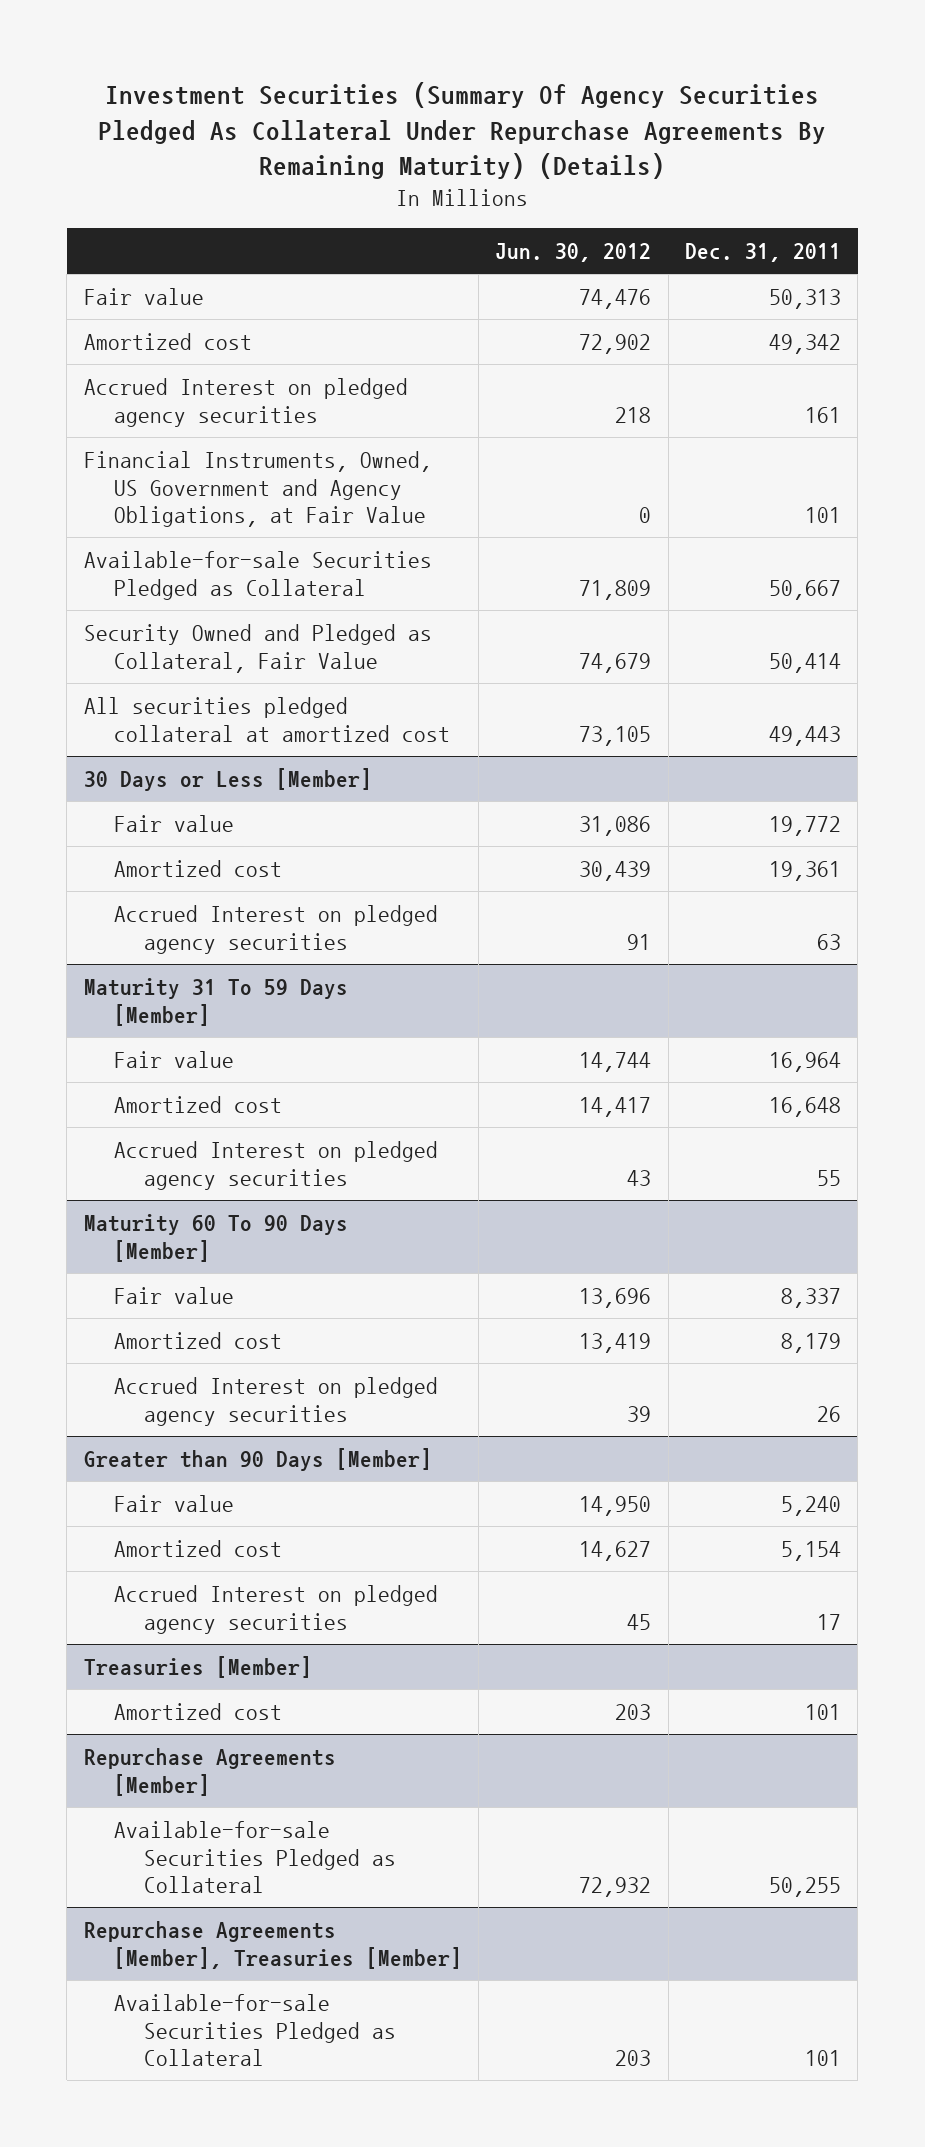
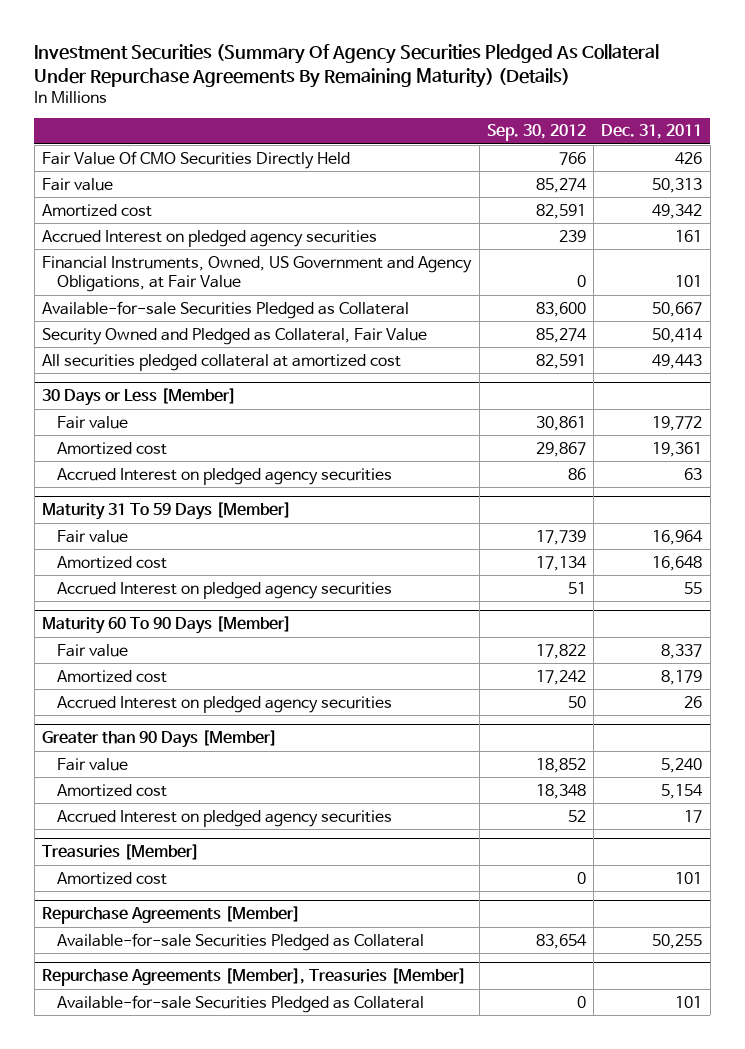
- | Jun. 30, 2012 | Dec. 31, 2011
+ | Sep. 30, 2012 | Dec. 31, 2011
+ Fair Value Of CMO Securities Directly Held | 766 | 426

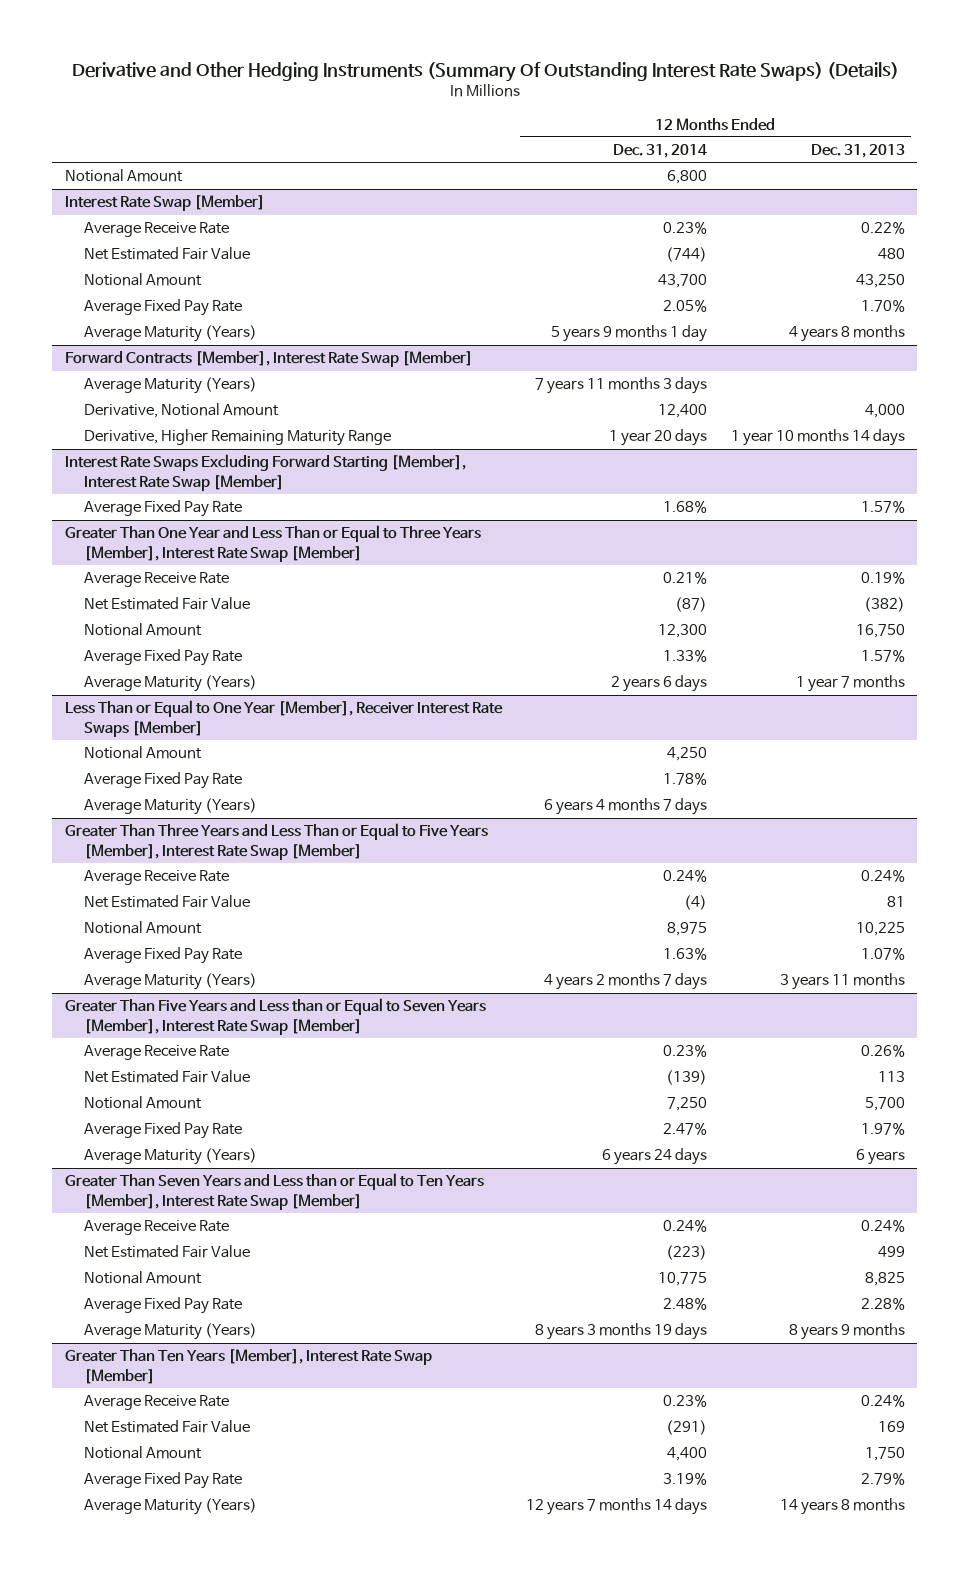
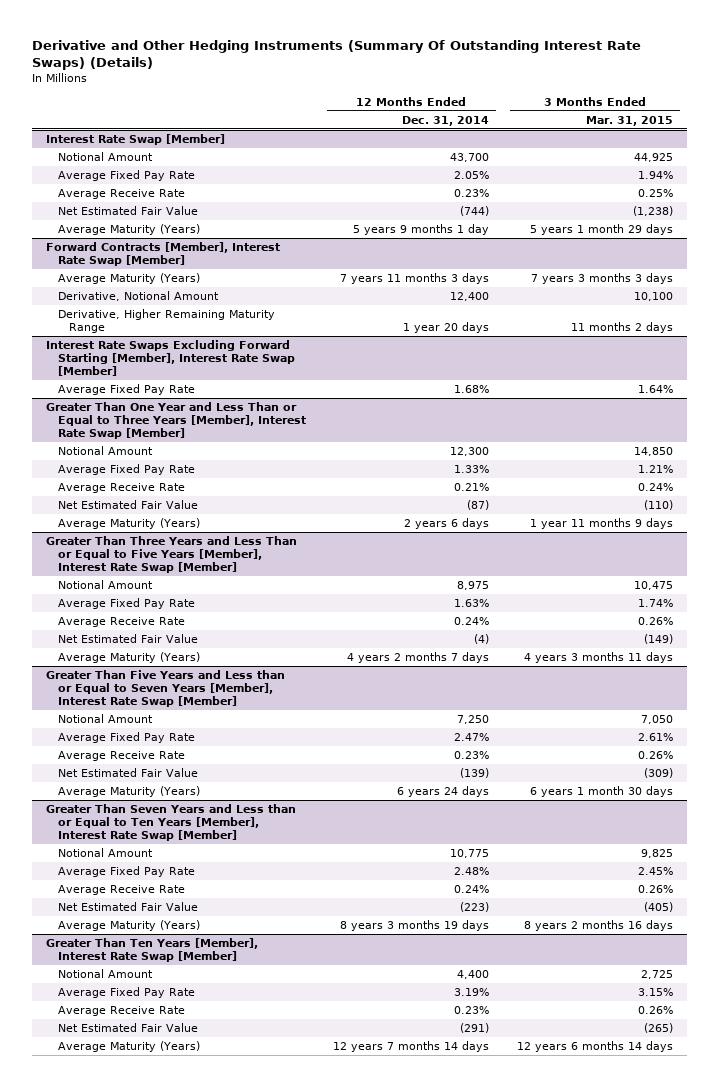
- | 12 Months Ended Dec. 31, 2014 | 12 Months Ended Dec. 31, 2013
+ | 12 Months Ended Dec. 31, 2014 | 3 Months Ended Mar. 31, 2015
- Notional Amount | 6,800 |
@ Interest Rate Swap [Member]
moved down: Average Receive Rate | 0.23% | 0.25%
moved down: Net Estimated Fair Value | (744) | (1,238)
@ Greater Than One Year and Less Than or Equal to Three Years [Member], Interest Rate Swap [Member]
moved down: Average Receive Rate | 0.21% | 0.24%
moved down: Net Estimated Fair Value | (87) | (110)
- Less Than or Equal to One Year [Member], Receiver Interest Rate Swaps [Member]
- Notional Amount | 4,250 |
- Average Fixed Pay Rate | 1.78% |
- Average Maturity (Years) | 6 years 4 months 7 days |
@ Greater Than Three Years and Less Than or Equal to Five Years [Member], Interest Rate Swap [Member]
moved down: Average Receive Rate | 0.24% | 0.26%
moved down: Net Estimated Fair Value | (4) | (149)
@ Greater Than Five Years and Less than or Equal to Seven Years [Member], Interest Rate Swap [Member]
moved down: Average Receive Rate | 0.23% | 0.26%
moved down: Net Estimated Fair Value | (139) | (309)
@ Greater Than Seven Years and Less than or Equal to Ten Years [Member], Interest Rate Swap [Member]
moved down: Average Receive Rate | 0.24% | 0.26%
moved down: Net Estimated Fair Value | (223) | (405)
@ Greater Than Ten Years [Member], Interest Rate Swap [Member]
moved down: Average Receive Rate | 0.23% | 0.26%
moved down: Net Estimated Fair Value | (291) | (265)

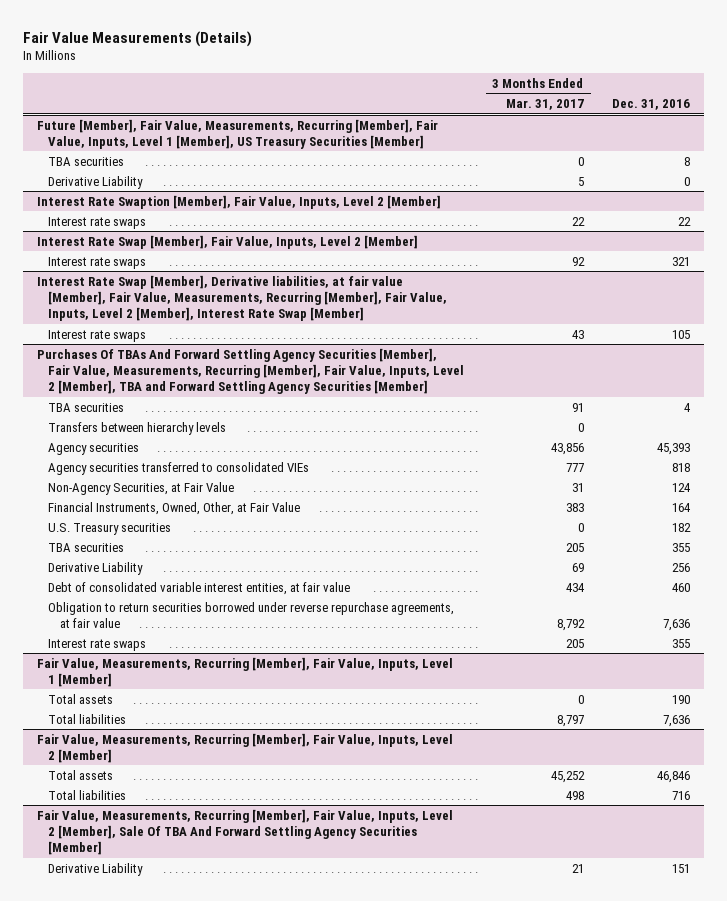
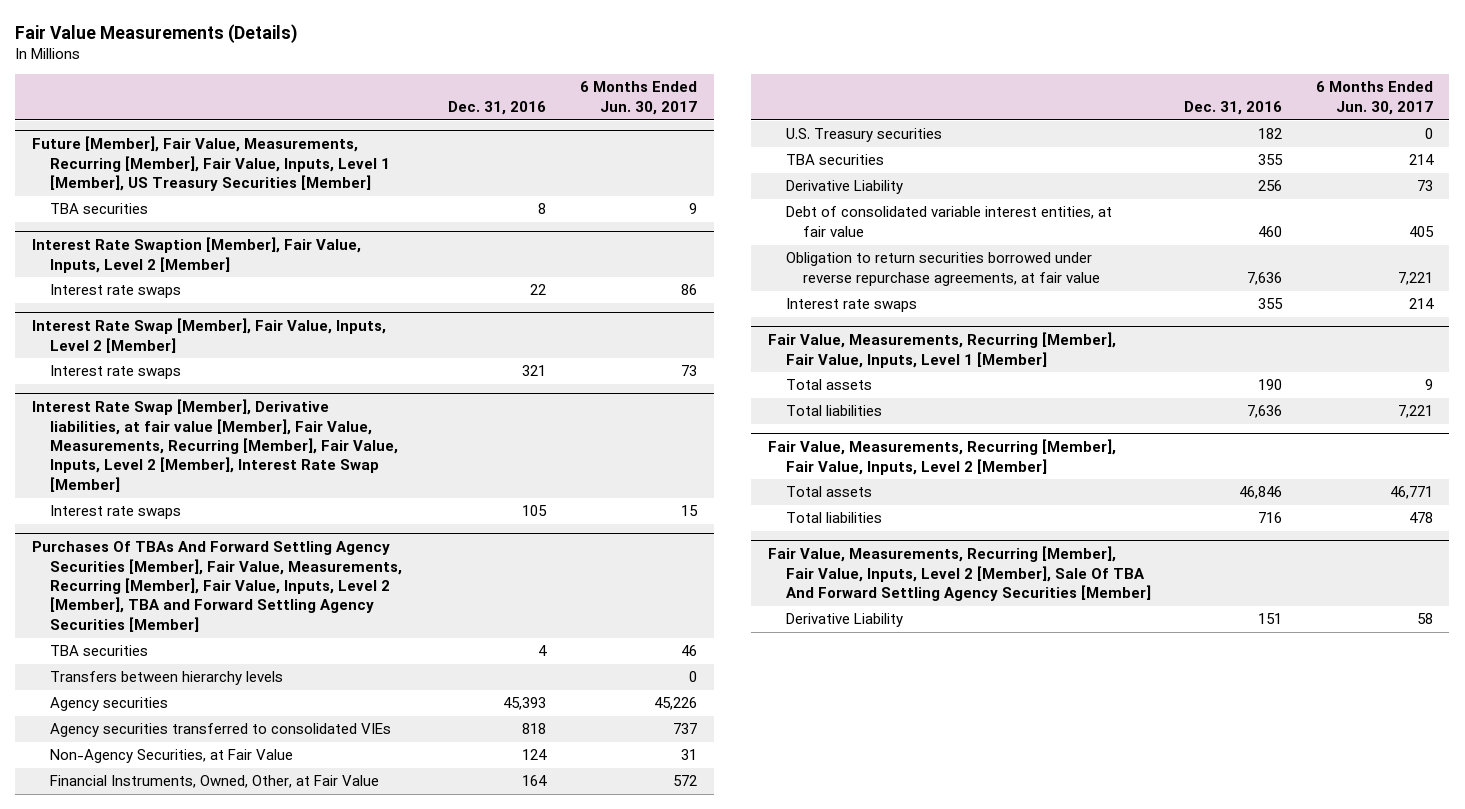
- | 3 Months Ended Mar. 31, 2017 | Dec. 31, 2016
+ | Dec. 31, 2016 | 6 Months Ended Jun. 30, 2017
@ Future [Member], Fair Value, Measurements, Recurring [Member], Fair Value, Inputs, Level 1 [Member], US Treasury Securities [Member]
- Derivative Liability | 5 | 0

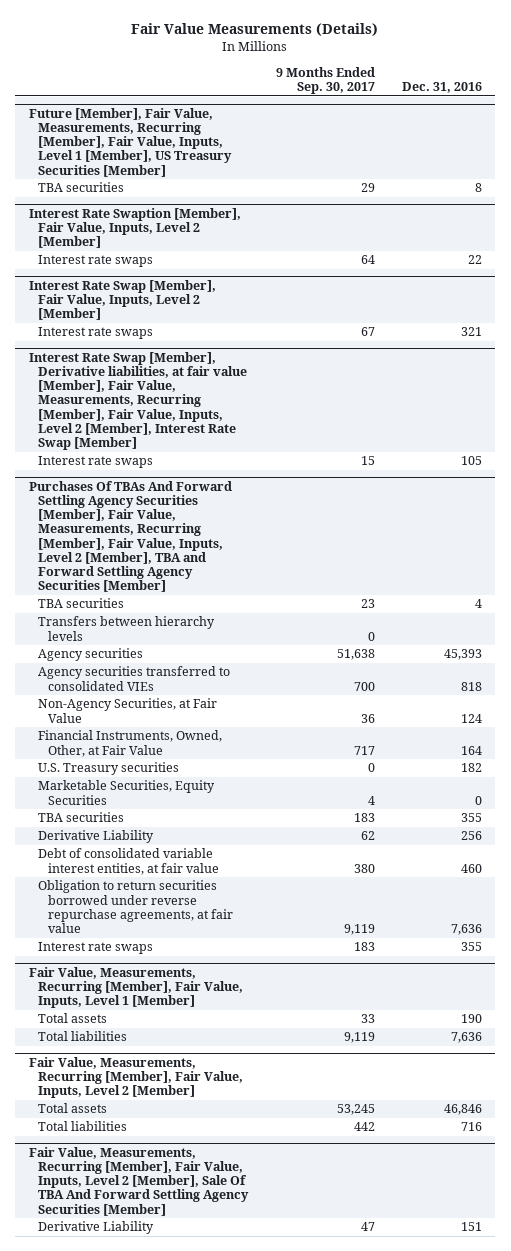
- | Dec. 31, 2016 | 6 Months Ended Jun. 30, 2017
+ | 9 Months Ended Sep. 30, 2017 | Dec. 31, 2016
@ Purchases Of TBAs And Forward Settling Agency Securities [Member], Fair Value, Measurements, Recurring [Member], Fair Value, Inputs, Level 2 [Member], TBA and Forward Settling Agency Securities [Member]
+ Marketable Securities, Equity Securities | 4 | 0

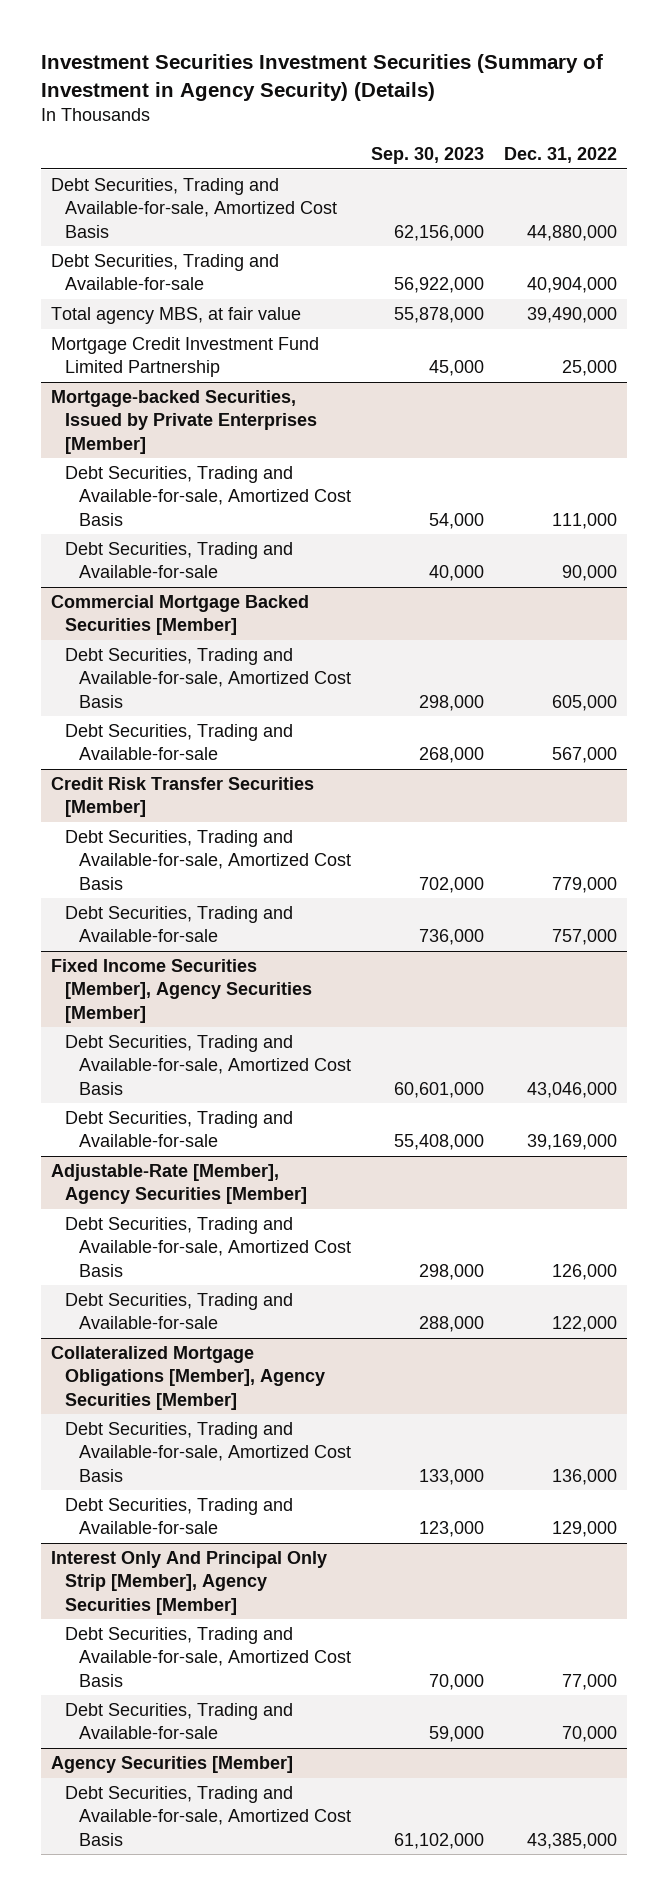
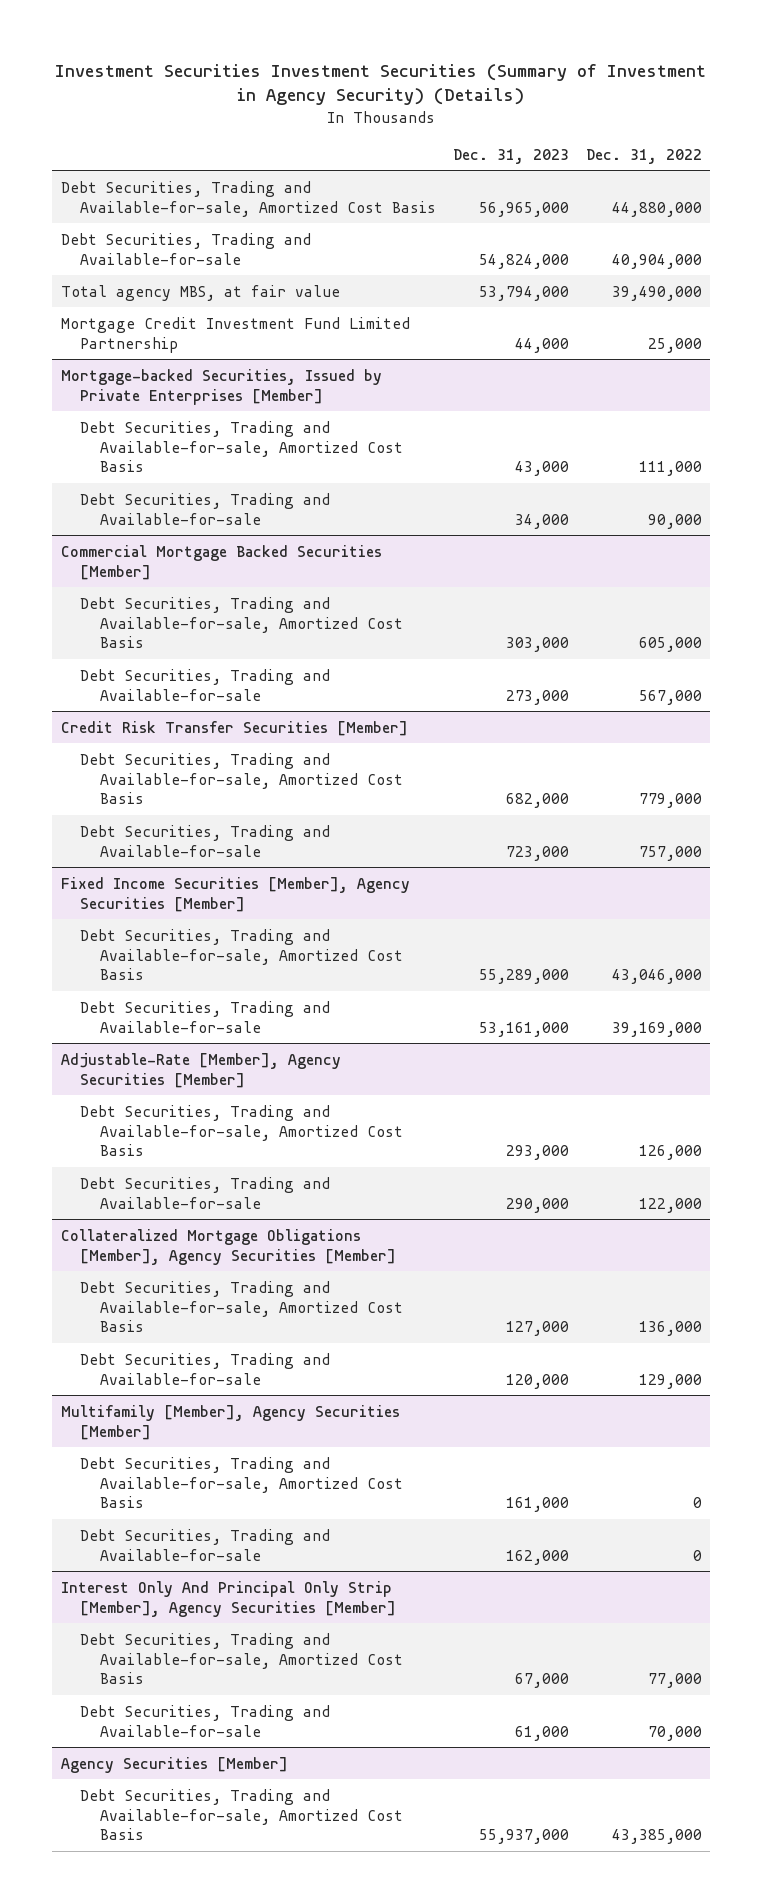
- | Sep. 30, 2023 | Dec. 31, 2022
+ | Dec. 31, 2023 | Dec. 31, 2022
+ Multifamily [Member], Agency Securities [Member]
+ Debt Securities, Trading and Available-for-sale, Amortized Cost Basis | 161,000 | 0
+ Debt Securities, Trading and Available-for-sale | 162,000 | 0

